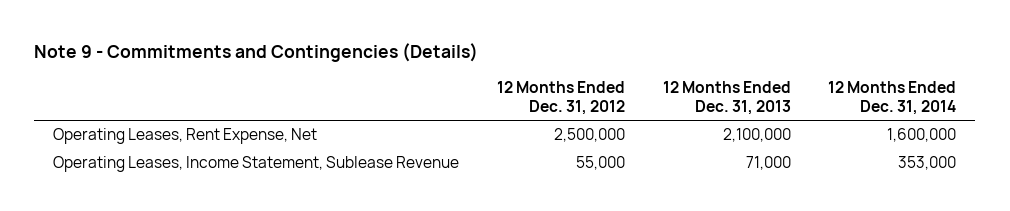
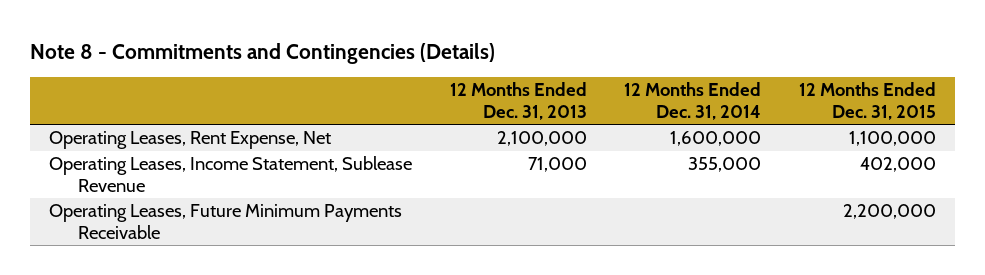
- Note 9 - Commitments and Contingencies (Details)
+ Note 8 - Commitments and Contingencies (Details)
- | 12 Months Ended Dec. 31, 2012 | 12 Months Ended Dec. 31, 2013 | 12 Months Ended Dec. 31, 2014
+ | 12 Months Ended Dec. 31, 2013 | 12 Months Ended Dec. 31, 2014 | 12 Months Ended Dec. 31, 2015
- Operating Leases, Income Statement, Sublease Revenue | 55,000 | 71,000 | 353,000
+ Operating Leases, Income Statement, Sublease Revenue | 71,000 | 355,000 | 402,000
+ Operating Leases, Future Minimum Payments Receivable | | | 2,200,000

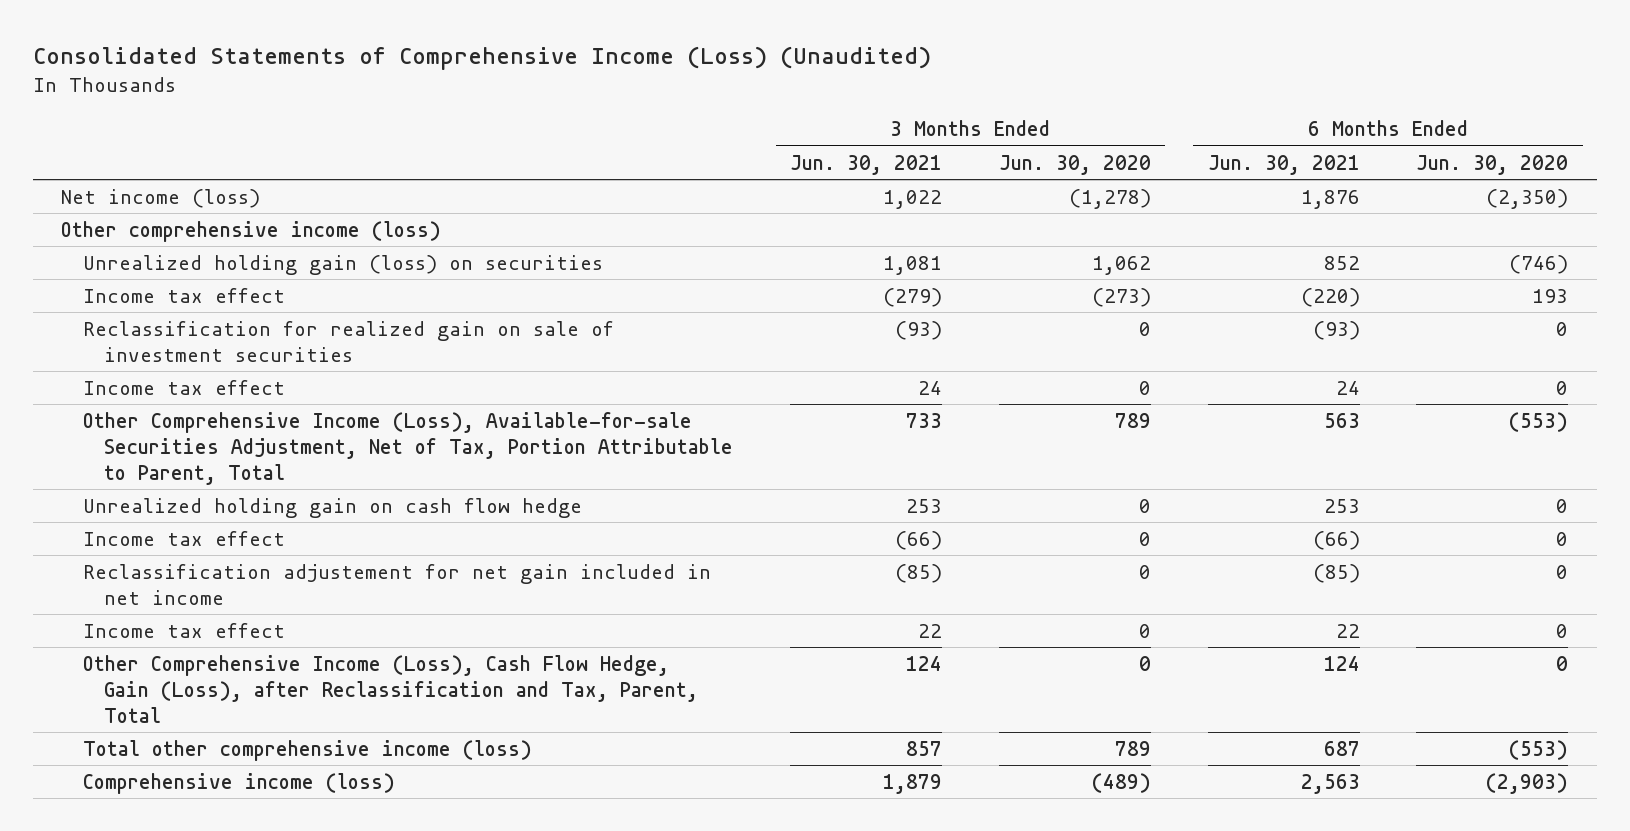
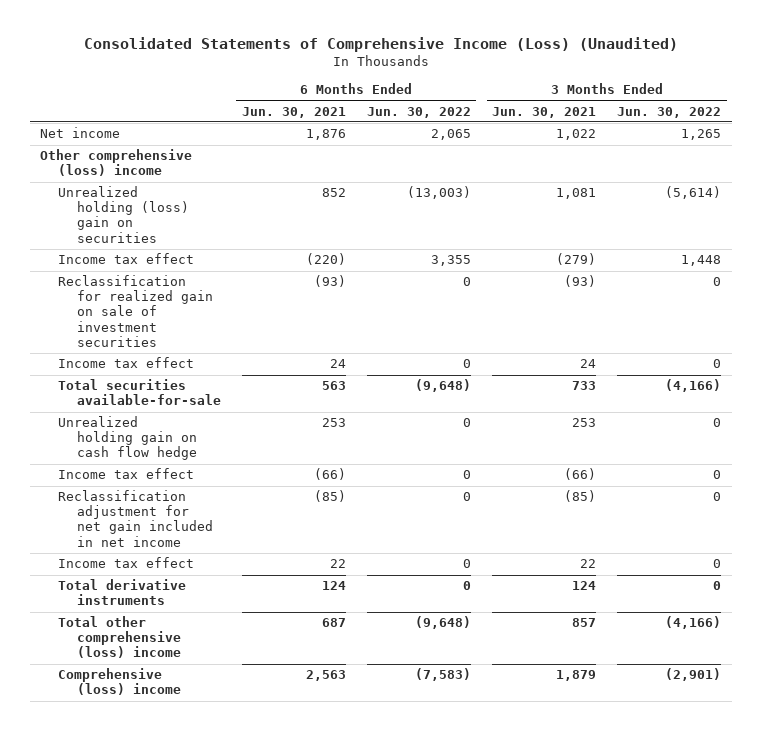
- | 3 Months Ended Jun. 30, 2021 | 3 Months Ended Jun. 30, 2020 | 6 Months Ended Jun. 30, 2021 | 6 Months Ended Jun. 30, 2020
+ | 6 Months Ended Jun. 30, 2021 | 6 Months Ended Jun. 30, 2022 | 3 Months Ended Jun. 30, 2021 | 3 Months Ended Jun. 30, 2022
- Net income (loss) | 1,022 | (1,278) | 1,876 | (2,350)
- Other comprehensive income (loss)
- Unrealized holding gain (loss) on securities | 1,081 | 1,062 | 852 | (746)
+ Net income | 1,876 | 2,065 | 1,022 | 1,265
+ Other comprehensive (loss) income
+ Unrealized holding (loss) gain on securities | 852 | (13,003) | 1,081 | (5,614)
- Other Comprehensive Income (Loss), Available-for-sale Securities Adjustment, Net of Tax, Portion Attributable to Parent, Total | 733 | 789 | 563 | (553)
+ Total securities available-for-sale | 563 | (9,648) | 733 | (4,166)
- Reclassification adjustement for net gain included in net income | (85) | 0 | (85) | 0
+ Reclassification adjustment for net gain included in net income | (85) | 0 | (85) | 0
- Other Comprehensive Income (Loss), Cash Flow Hedge, Gain (Loss), after Reclassification and Tax, Parent, Total | 124 | 0 | 124 | 0
- Total other comprehensive income (loss) | 857 | 789 | 687 | (553)
- Comprehensive income (loss) | 1,879 | (489) | 2,563 | (2,903)
+ Total derivative instruments | 124 | 0 | 124 | 0
+ Total other comprehensive (loss) income | 687 | (9,648) | 857 | (4,166)
+ Comprehensive (loss) income | 2,563 | (7,583) | 1,879 | (2,901)

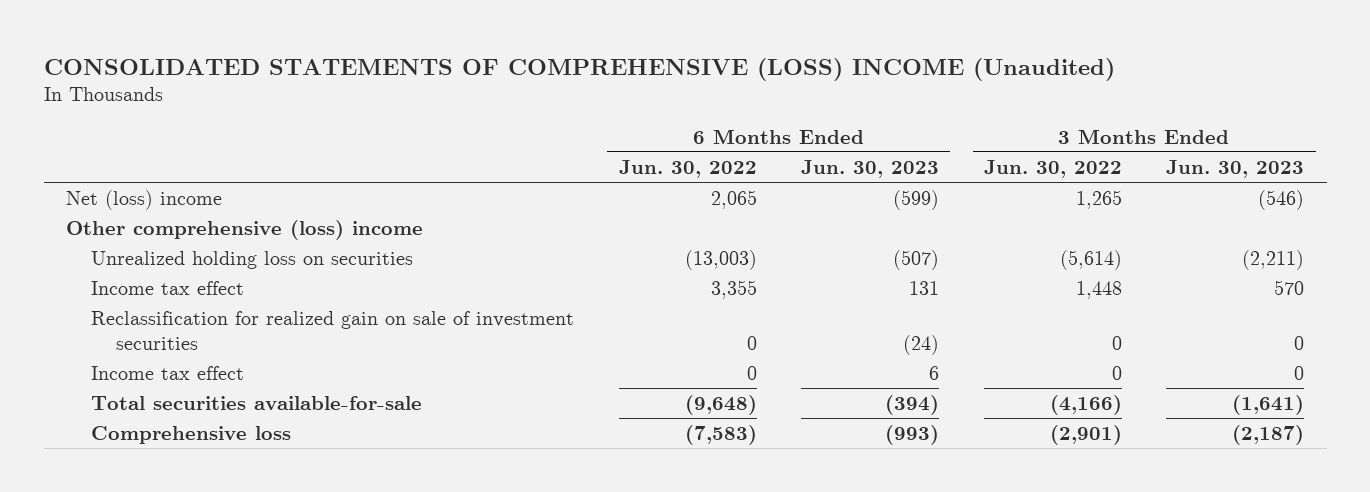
- Consolidated Statements of Comprehensive Income (Loss) (Unaudited)
+ CONSOLIDATED STATEMENTS OF COMPREHENSIVE (LOSS) INCOME (Unaudited)
- | 6 Months Ended Jun. 30, 2021 | 6 Months Ended Jun. 30, 2022 | 3 Months Ended Jun. 30, 2021 | 3 Months Ended Jun. 30, 2022
+ | 6 Months Ended Jun. 30, 2022 | 6 Months Ended Jun. 30, 2023 | 3 Months Ended Jun. 30, 2022 | 3 Months Ended Jun. 30, 2023
- Net income | 1,876 | 2,065 | 1,022 | 1,265
+ Net (loss) income | 2,065 | (599) | 1,265 | (546)
- Unrealized holding (loss) gain on securities | 852 | (13,003) | 1,081 | (5,614)
+ Unrealized holding loss on securities | (13,003) | (507) | (5,614) | (2,211)
- Unrealized holding gain on cash flow hedge | 253 | 0 | 253 | 0
- Income tax effect | (66) | 0 | (66) | 0
- Reclassification adjustment for net gain included in net income | (85) | 0 | (85) | 0
- Income tax effect | 22 | 0 | 22 | 0
- Total derivative instruments | 124 | 0 | 124 | 0
- Total other comprehensive (loss) income | 687 | (9,648) | 857 | (4,166)
- Comprehensive (loss) income | 2,563 | (7,583) | 1,879 | (2,901)
+ Comprehensive loss | (7,583) | (993) | (2,901) | (2,187)

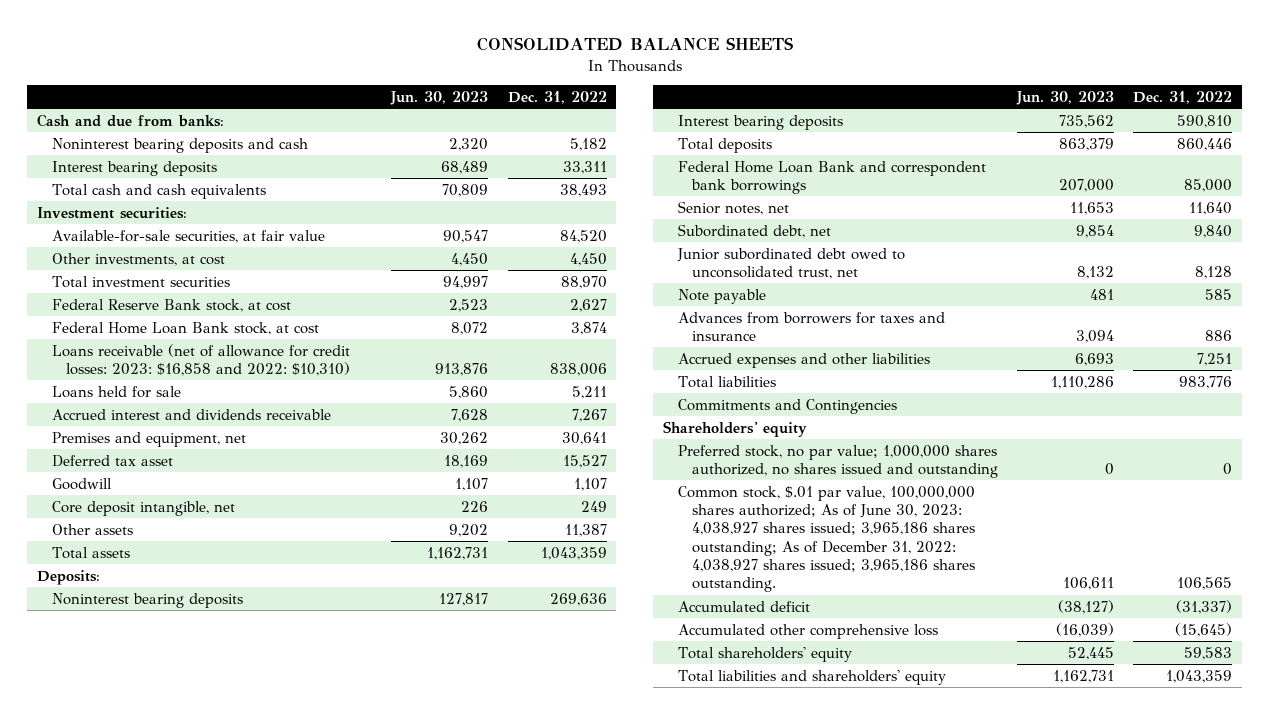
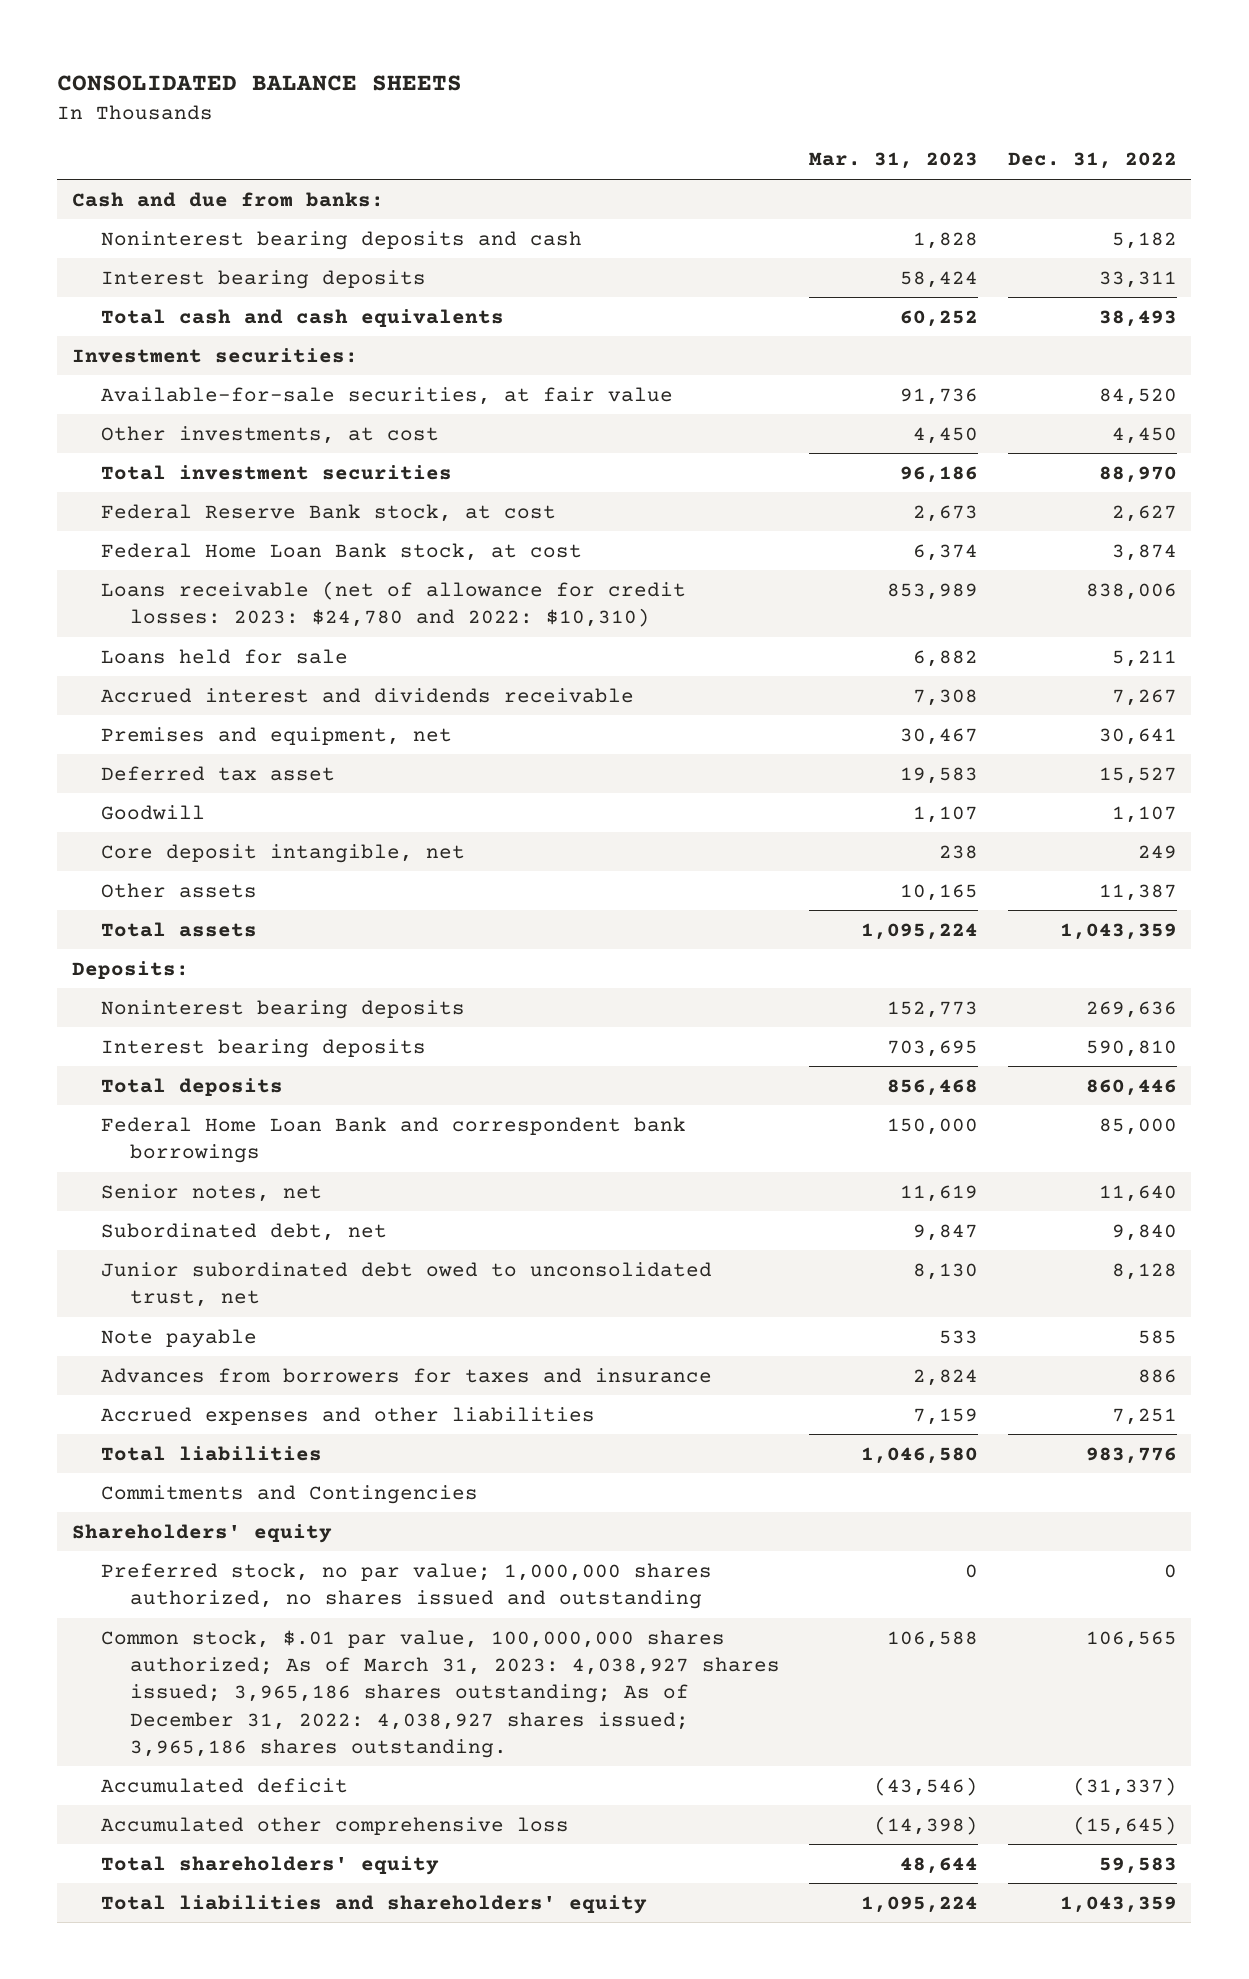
- | Jun. 30, 2023 | Dec. 31, 2022
+ | Mar. 31, 2023 | Dec. 31, 2022
- Loans receivable (net of allowance for credit losses: 2023: $16,858 and 2022: $10,310) | 913,876 | 838,006
+ Loans receivable (net of allowance for credit losses: 2023: $24,780 and 2022: $10,310) | 853,989 | 838,006
- Common stock, $.01 par value, 100,000,000 shares authorized; As of June 30, 2023: 4,038,927 shares issued; 3,965,186 shares outstanding; As of December 31, 2022: 4,038,927 shares issued; 3,965,186 shares outstanding. | 106,611 | 106,565
+ Common stock, $.01 par value, 100,000,000 shares authorized; As of March 31, 2023: 4,038,927 shares issued; 3,965,186 shares outstanding; As of December 31, 2022: 4,038,927 shares issued; 3,965,186 shares outstanding. | 106,588 | 106,565

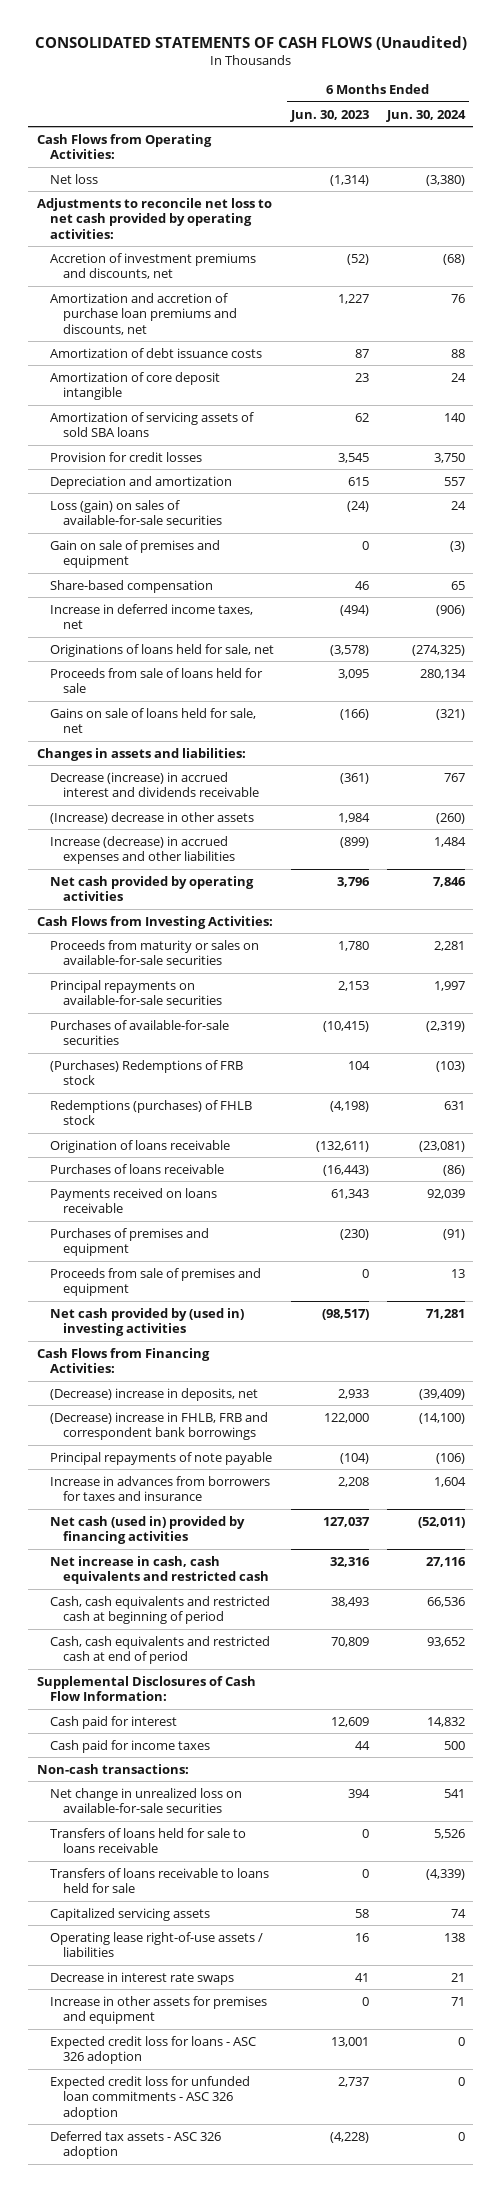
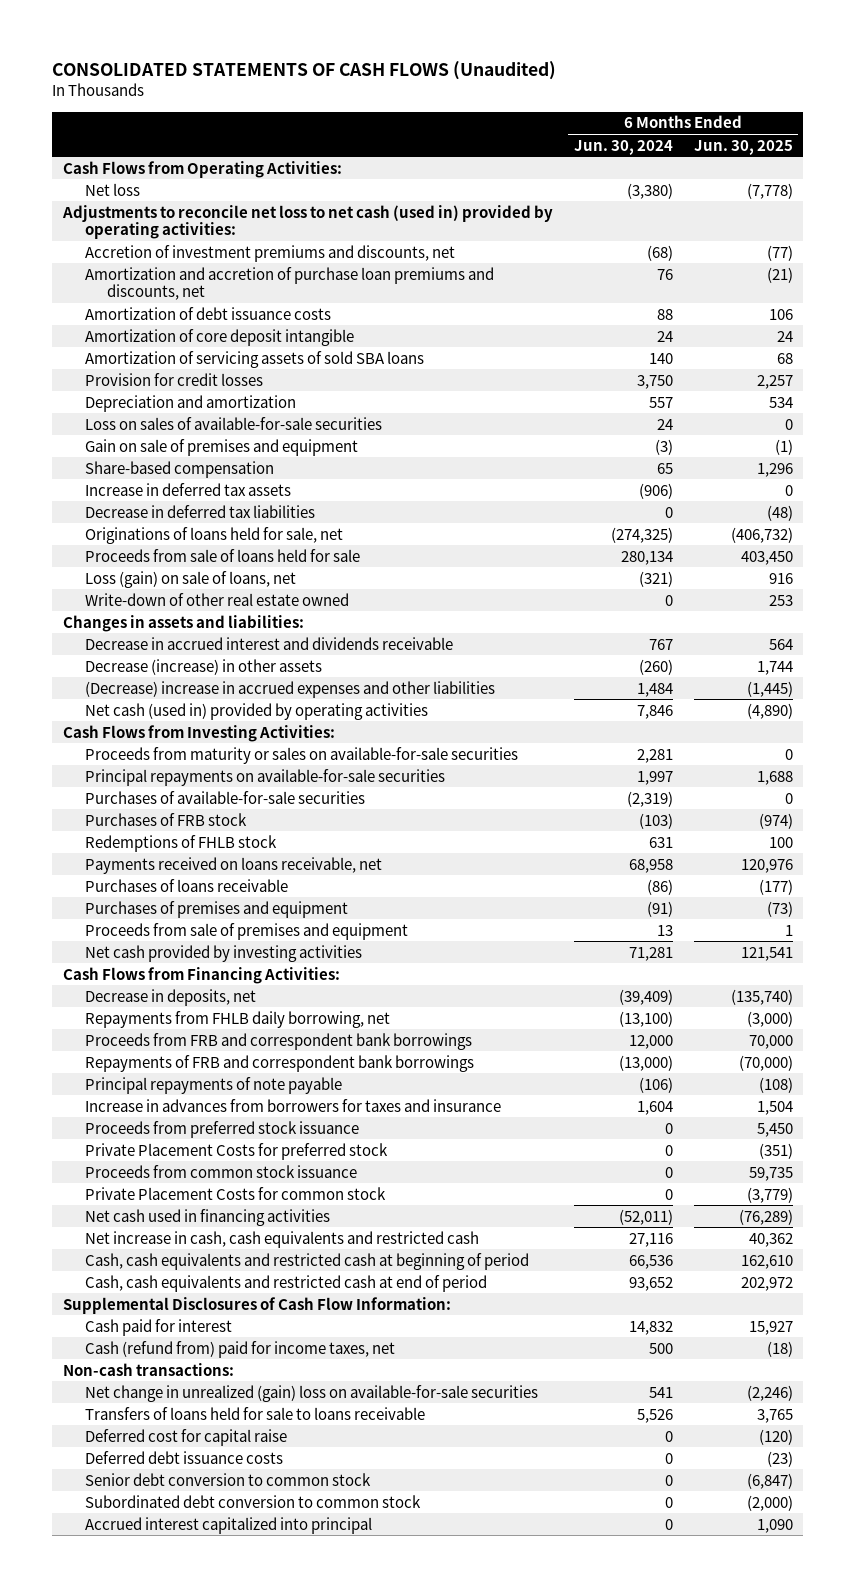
- | 6 Months Ended Jun. 30, 2023 | 6 Months Ended Jun. 30, 2024
+ | 6 Months Ended Jun. 30, 2024 | 6 Months Ended Jun. 30, 2025
- Adjustments to reconcile net loss to net cash provided by operating activities:
+ Adjustments to reconcile net loss to net cash (used in) provided by operating activities:
- Loss (gain) on sales of available-for-sale securities | (24) | 24
+ Loss on sales of available-for-sale securities | 24 | 0
- Increase in deferred income taxes, net | (494) | (906)
+ Increase in deferred tax assets | (906) | 0
+ Decrease in deferred tax liabilities | 0 | (48)
- Gains on sale of loans held for sale, net | (166) | (321)
+ Loss (gain) on sale of loans, net | (321) | 916
+ Write-down of other real estate owned | 0 | 253
- Decrease (increase) in accrued interest and dividends receivable | (361) | 767
- (Increase) decrease in other assets | 1,984 | (260)
- Increase (decrease) in accrued expenses and other liabilities | (899) | 1,484
- Net cash provided by operating activities | 3,796 | 7,846
+ Decrease in accrued interest and dividends receivable | 767 | 564
+ Decrease (increase) in other assets | (260) | 1,744
+ (Decrease) increase in accrued expenses and other liabilities | 1,484 | (1,445)
+ Net cash (used in) provided by operating activities | 7,846 | (4,890)
- (Purchases) Redemptions of FRB stock | 104 | (103)
- Redemptions (purchases) of FHLB stock | (4,198) | 631
- Origination of loans receivable | (132,611) | (23,081)
+ Purchases of FRB stock | (103) | (974)
+ Redemptions of FHLB stock | 631 | 100
+ Payments received on loans receivable, net | 68,958 | 120,976
- Payments received on loans receivable | 61,343 | 92,039
- Net cash provided by (used in) investing activities | (98,517) | 71,281
+ Net cash provided by investing activities | 71,281 | 121,541
- (Decrease) increase in deposits, net | 2,933 | (39,409)
- (Decrease) increase in FHLB, FRB and correspondent bank borrowings | 122,000 | (14,100)
+ Decrease in deposits, net | (39,409) | (135,740)
+ Repayments from FHLB daily borrowing, net | (13,100) | (3,000)
+ Proceeds from FRB and correspondent bank borrowings | 12,000 | 70,000
+ Repayments of FRB and correspondent bank borrowings | (13,000) | (70,000)
- Net cash (used in) provided by financing activities | 127,037 | (52,011)
+ Proceeds from preferred stock issuance | 0 | 5,450
+ Private Placement Costs for preferred stock | 0 | (351)
+ Proceeds from common stock issuance | 0 | 59,735
+ Private Placement Costs for common stock | 0 | (3,779)
+ Net cash used in financing activities | (52,011) | (76,289)
- Cash paid for income taxes | 44 | 500
+ Cash (refund from) paid for income taxes, net | 500 | (18)
- Net change in unrealized loss on available-for-sale securities | 394 | 541
+ Net change in unrealized (gain) loss on available-for-sale securities | 541 | (2,246)
- Transfers of loans receivable to loans held for sale | 0 | (4,339)
- Capitalized servicing assets | 58 | 74
- Operating lease right-of-use assets / liabilities | 16 | 138
- Decrease in interest rate swaps | 41 | 21
- Increase in other assets for premises and equipment | 0 | 71
- Expected credit loss for loans - ASC 326 adoption | 13,001 | 0
- Expected credit loss for unfunded loan commitments - ASC 326 adoption | 2,737 | 0
- Deferred tax assets - ASC 326 adoption | (4,228) | 0
+ Deferred cost for capital raise | 0 | (120)
+ Deferred debt issuance costs | 0 | (23)
+ Senior debt conversion to common stock | 0 | (6,847)
+ Subordinated debt conversion to common stock | 0 | (2,000)
+ Accrued interest capitalized into principal | 0 | 1,090

